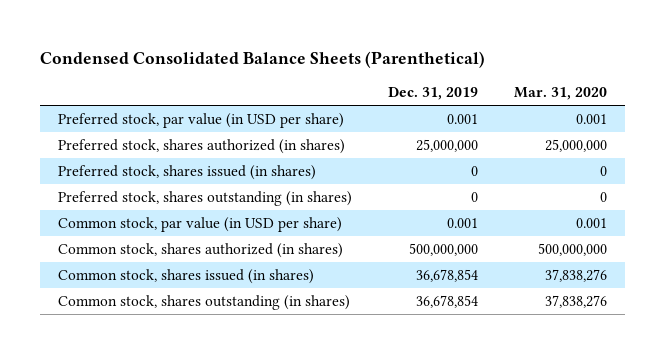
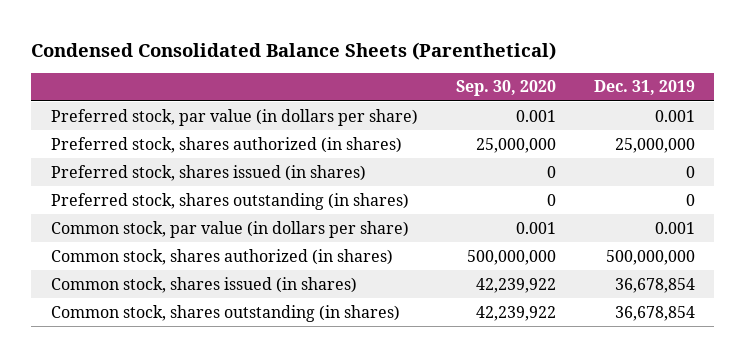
- | Dec. 31, 2019 | Mar. 31, 2020
+ | Sep. 30, 2020 | Dec. 31, 2019
- Preferred stock, par value (in USD per share) | 0.001 | 0.001
+ Preferred stock, par value (in dollars per share) | 0.001 | 0.001
- Common stock, par value (in USD per share) | 0.001 | 0.001
+ Common stock, par value (in dollars per share) | 0.001 | 0.001

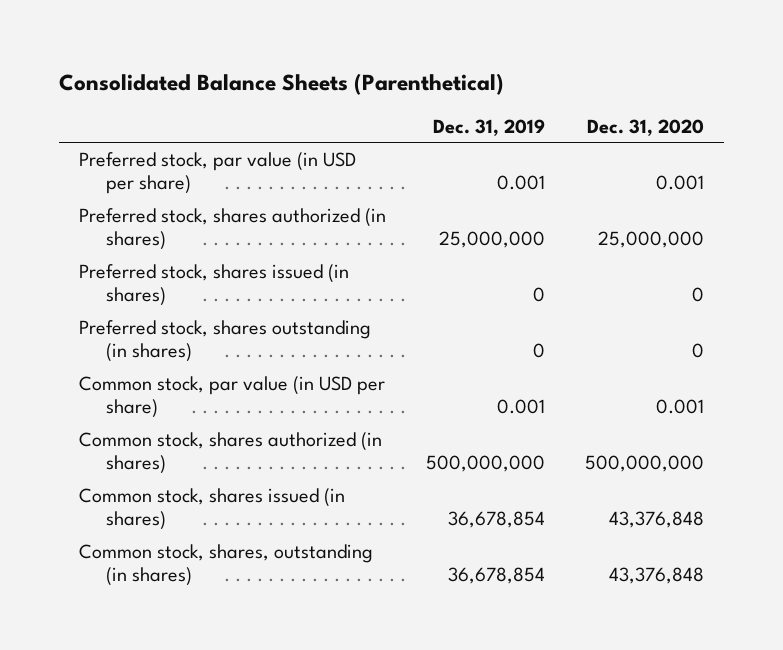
- Condensed Consolidated Balance Sheets (Parenthetical)
+ Consolidated Balance Sheets (Parenthetical)
- | Sep. 30, 2020 | Dec. 31, 2019
+ | Dec. 31, 2019 | Dec. 31, 2020
- Preferred stock, par value (in dollars per share) | 0.001 | 0.001
+ Preferred stock, par value (in USD per share) | 0.001 | 0.001
- Common stock, par value (in dollars per share) | 0.001 | 0.001
+ Common stock, par value (in USD per share) | 0.001 | 0.001
- Common stock, shares outstanding (in shares) | 42,239,922 | 36,678,854
+ Common stock, shares, outstanding (in shares) | 36,678,854 | 43,376,848

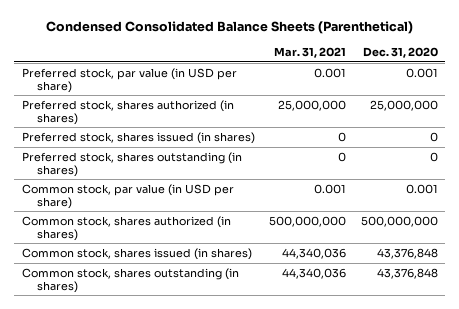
- Consolidated Balance Sheets (Parenthetical)
+ Condensed Consolidated Balance Sheets (Parenthetical)
- | Dec. 31, 2019 | Dec. 31, 2020
+ | Mar. 31, 2021 | Dec. 31, 2020
- Common stock, shares, outstanding (in shares) | 36,678,854 | 43,376,848
+ Common stock, shares outstanding (in shares) | 44,340,036 | 43,376,848

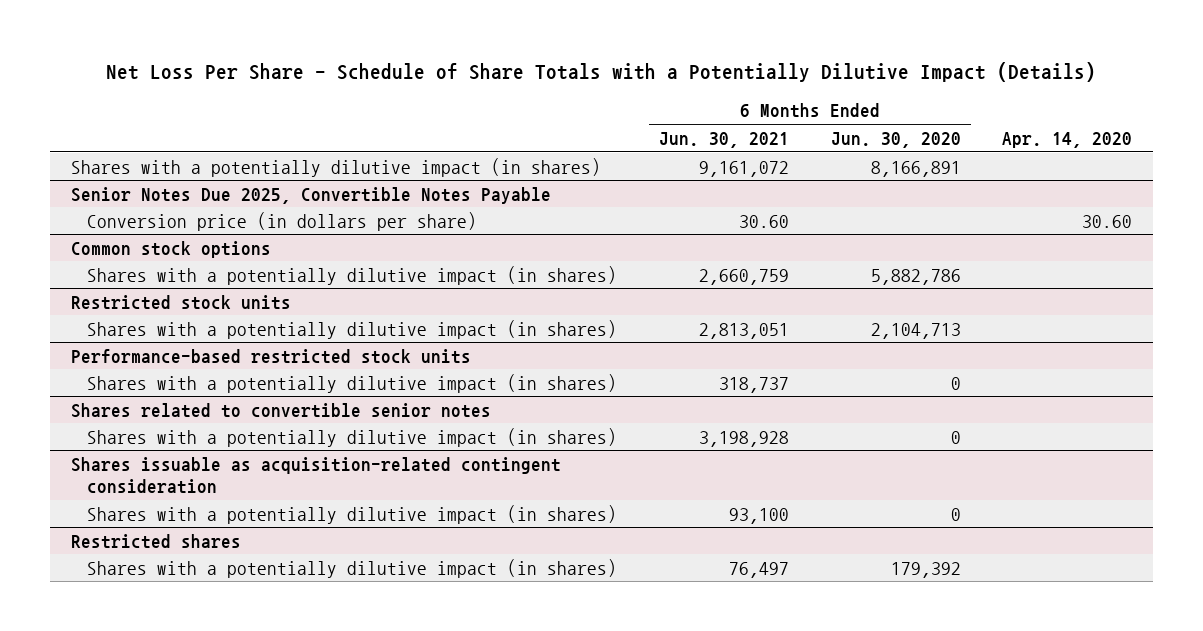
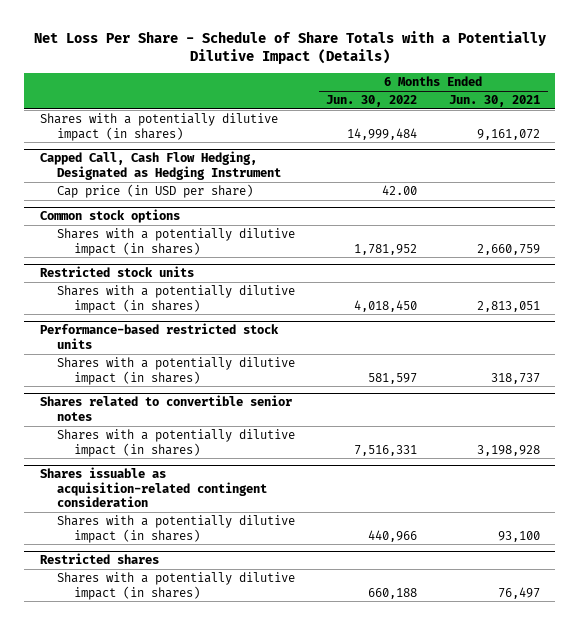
- | 6 Months Ended Jun. 30, 2021 | 6 Months Ended Jun. 30, 2020 | Apr. 14, 2020
+ | 6 Months Ended Jun. 30, 2022 | 6 Months Ended Jun. 30, 2021
- Senior Notes Due 2025, Convertible Notes Payable
- Conversion price (in dollars per share) | 30.60 | | 30.60
+ Capped Call, Cash Flow Hedging, Designated as Hedging Instrument
+ Cap price (in USD per share) | 42.00 |

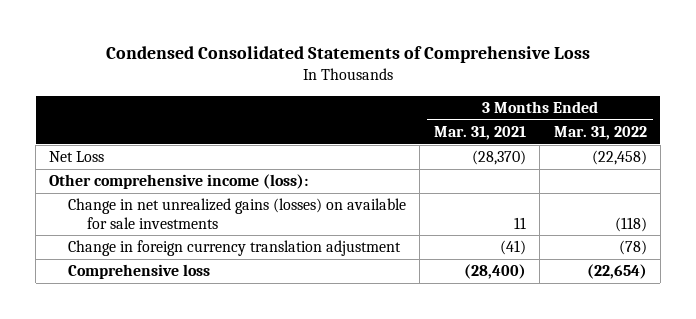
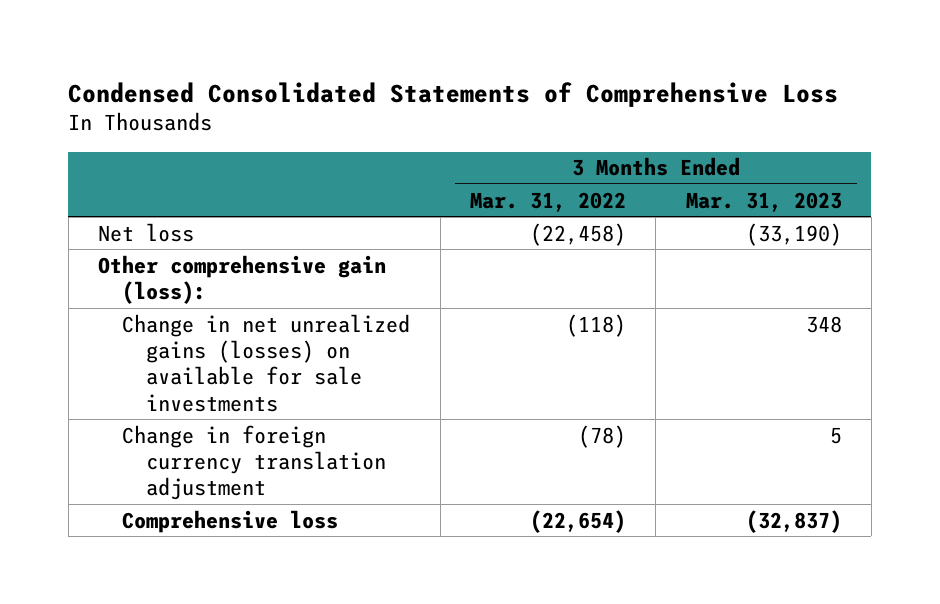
- | 3 Months Ended Mar. 31, 2021 | 3 Months Ended Mar. 31, 2022
+ | 3 Months Ended Mar. 31, 2022 | 3 Months Ended Mar. 31, 2023
- Net Loss | (28,370) | (22,458)
- Other comprehensive income (loss):
+ Net loss | (22,458) | (33,190)
+ Other comprehensive gain (loss):

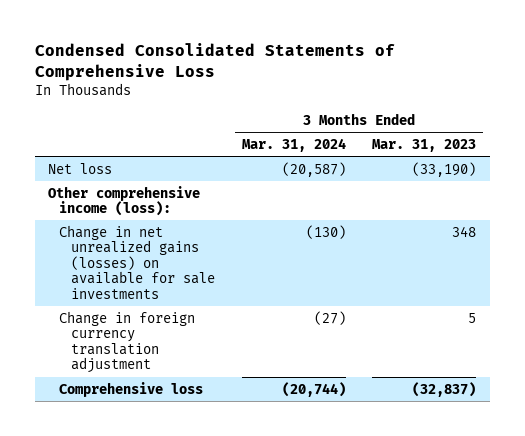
- | 3 Months Ended Mar. 31, 2022 | 3 Months Ended Mar. 31, 2023
+ | 3 Months Ended Mar. 31, 2024 | 3 Months Ended Mar. 31, 2023
- Other comprehensive gain (loss):
+ Other comprehensive income (loss):

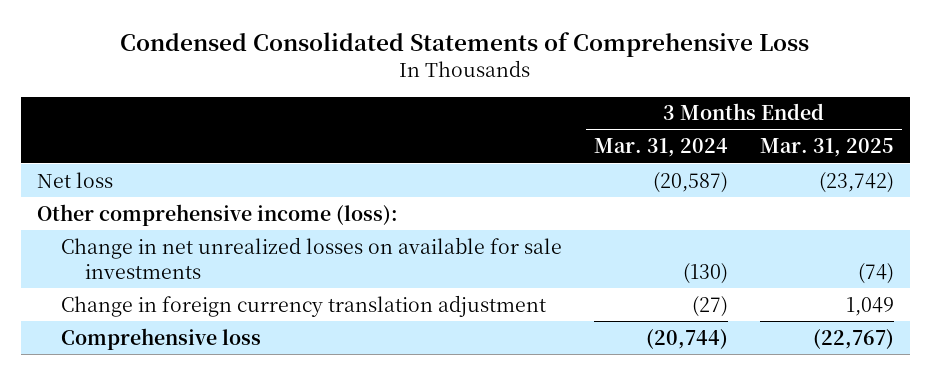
- | 3 Months Ended Mar. 31, 2024 | 3 Months Ended Mar. 31, 2023
+ | 3 Months Ended Mar. 31, 2024 | 3 Months Ended Mar. 31, 2025
- Change in net unrealized gains (losses) on available for sale investments | (130) | 348
+ Change in net unrealized losses on available for sale investments | (130) | (74)

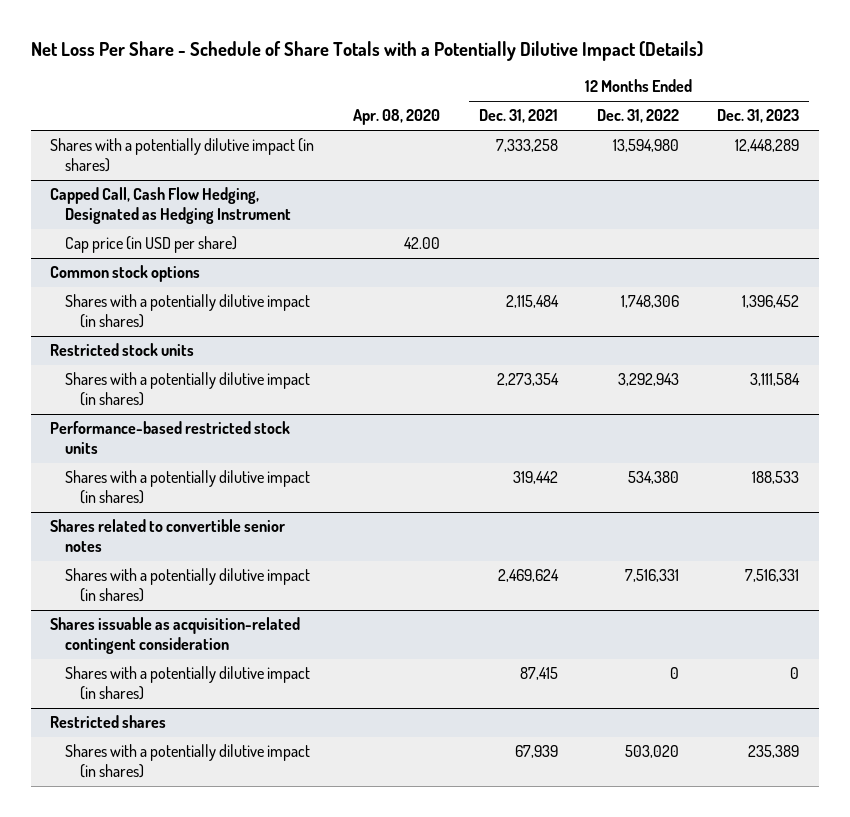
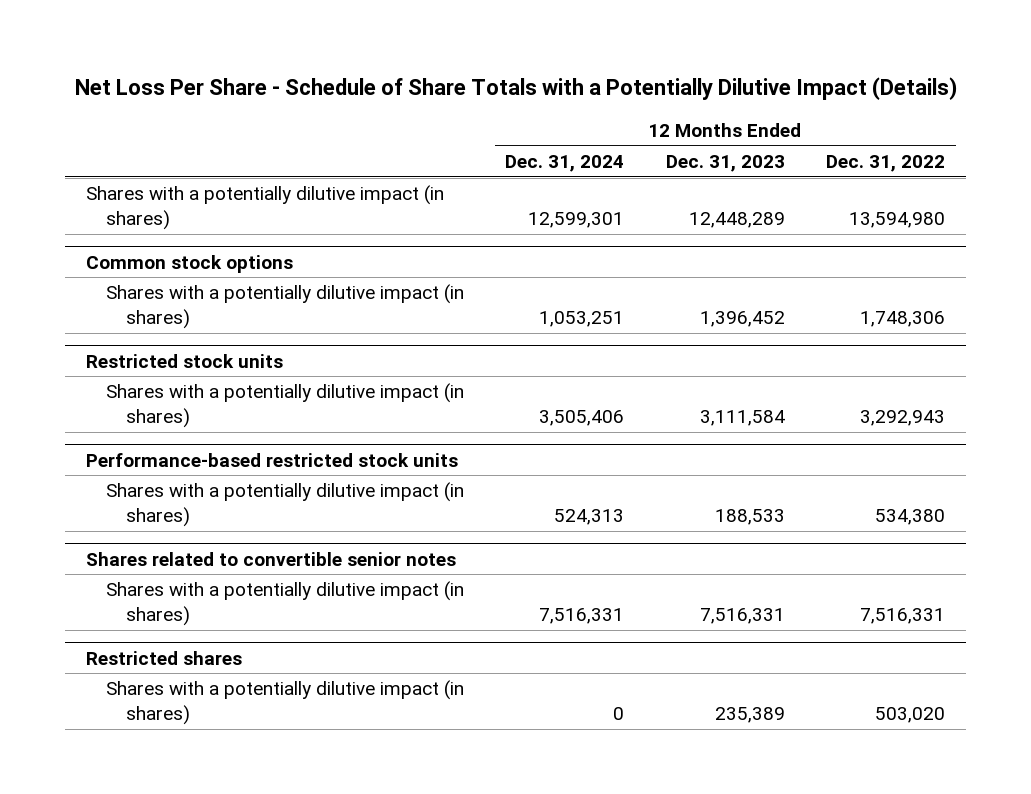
- | Apr. 08, 2020 | 12 Months Ended Dec. 31, 2021 | 12 Months Ended Dec. 31, 2022 | 12 Months Ended Dec. 31, 2023
+ | 12 Months Ended Dec. 31, 2024 | 12 Months Ended Dec. 31, 2023 | 12 Months Ended Dec. 31, 2022
- Capped Call, Cash Flow Hedging, Designated as Hedging Instrument
- Cap price (in USD per share) | 42.00 | | |
- Shares issuable as acquisition-related contingent consideration
- Shares with a potentially dilutive impact (in shares) | | 87,415 | 0 | 0

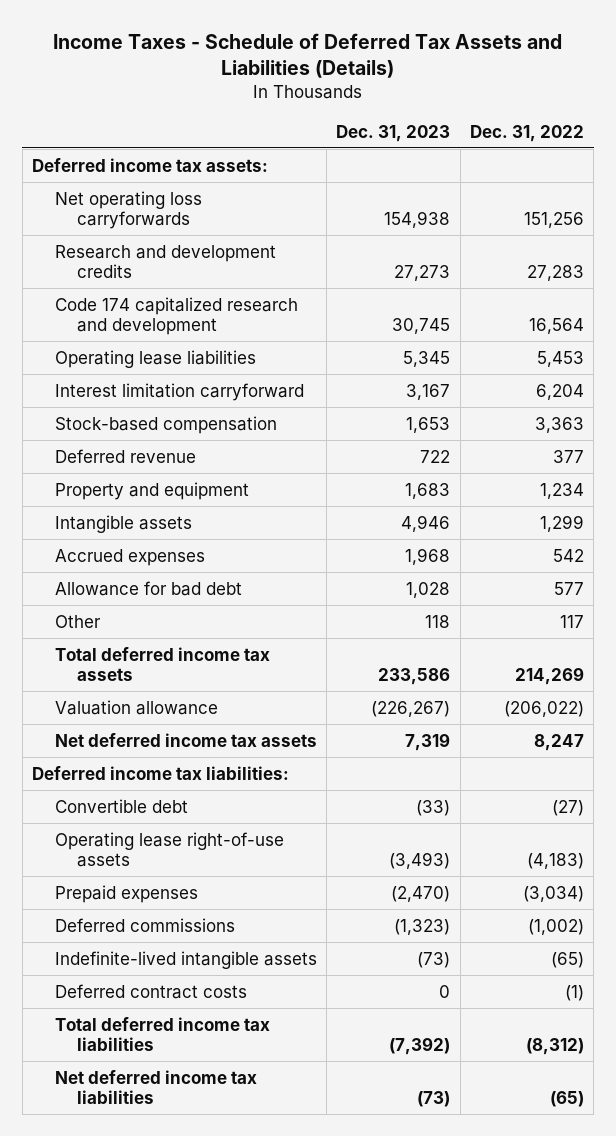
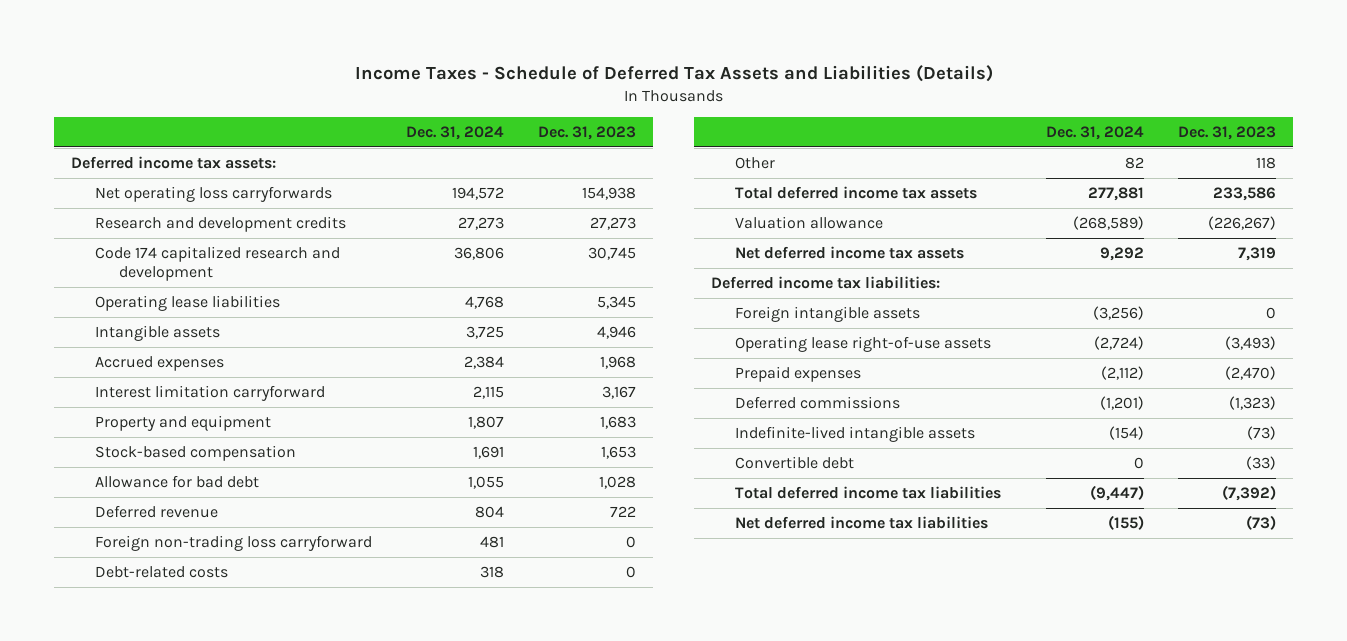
- | Dec. 31, 2023 | Dec. 31, 2022
+ | Dec. 31, 2024 | Dec. 31, 2023
moved down: Interest limitation carryforward | 2,115 | 3,167
moved down: Property and equipment | 1,807 | 1,683
moved down: Stock-based compensation | 1,691 | 1,653
moved down: Deferred revenue | 804 | 722
+ Foreign non-trading loss carryforward | 481 | 0
+ Debt-related costs | 318 | 0
+ Foreign intangible assets | (3,256) | 0
- Deferred contract costs | 0 | (1)
moved down: Convertible debt | 0 | (33)

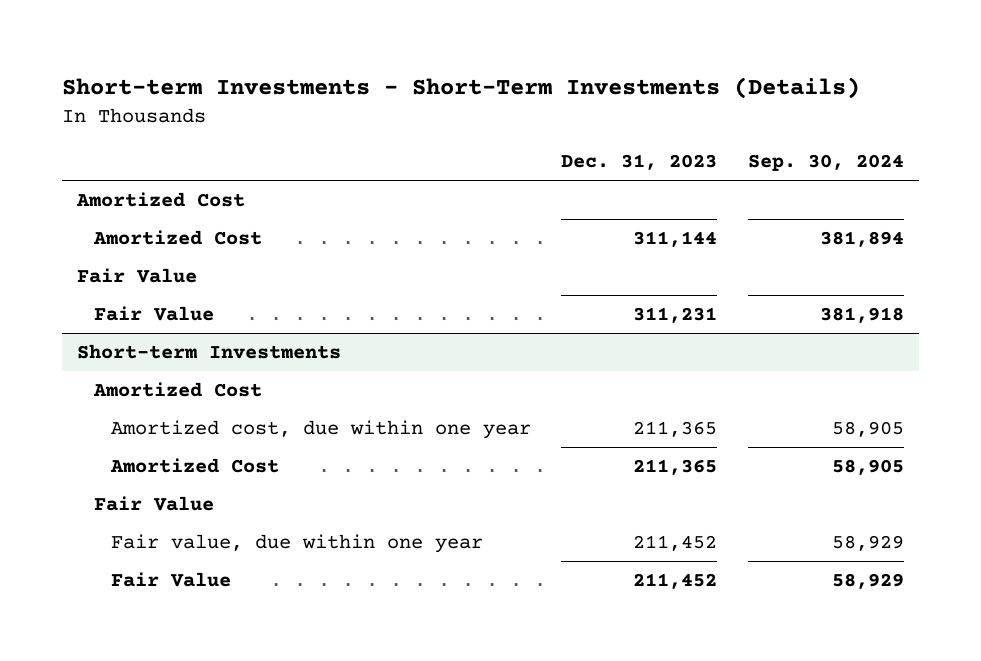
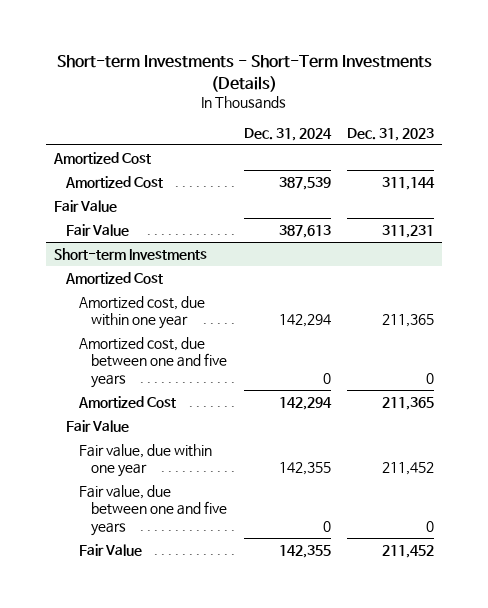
- | Dec. 31, 2023 | Sep. 30, 2024
+ | Dec. 31, 2024 | Dec. 31, 2023
@ Short-term Investments
+ Amortized cost, due between one and five years | 0 | 0
+ Fair value, due between one and five years | 0 | 0

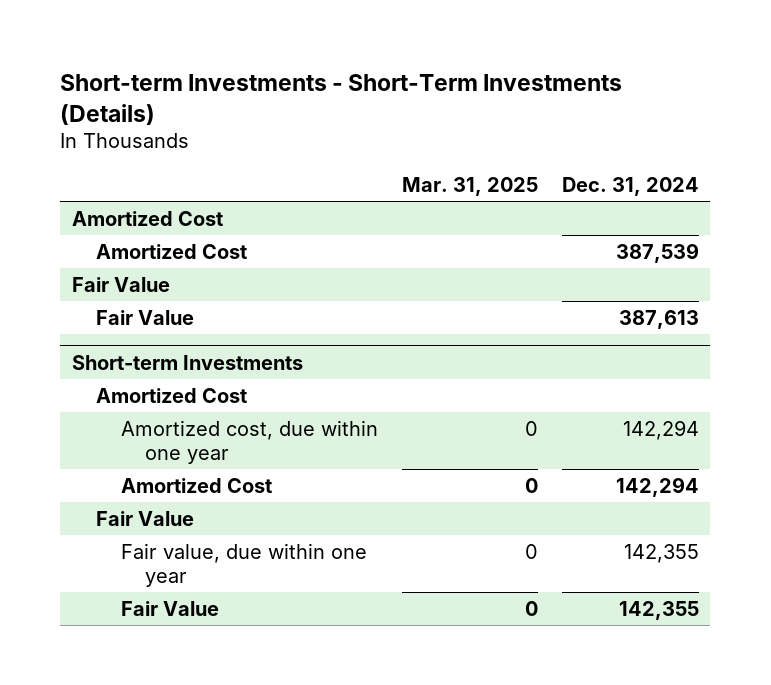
- | Dec. 31, 2024 | Dec. 31, 2023
+ | Mar. 31, 2025 | Dec. 31, 2024
@ Short-term Investments
- Amortized cost, due between one and five years | 0 | 0
- Fair value, due between one and five years | 0 | 0

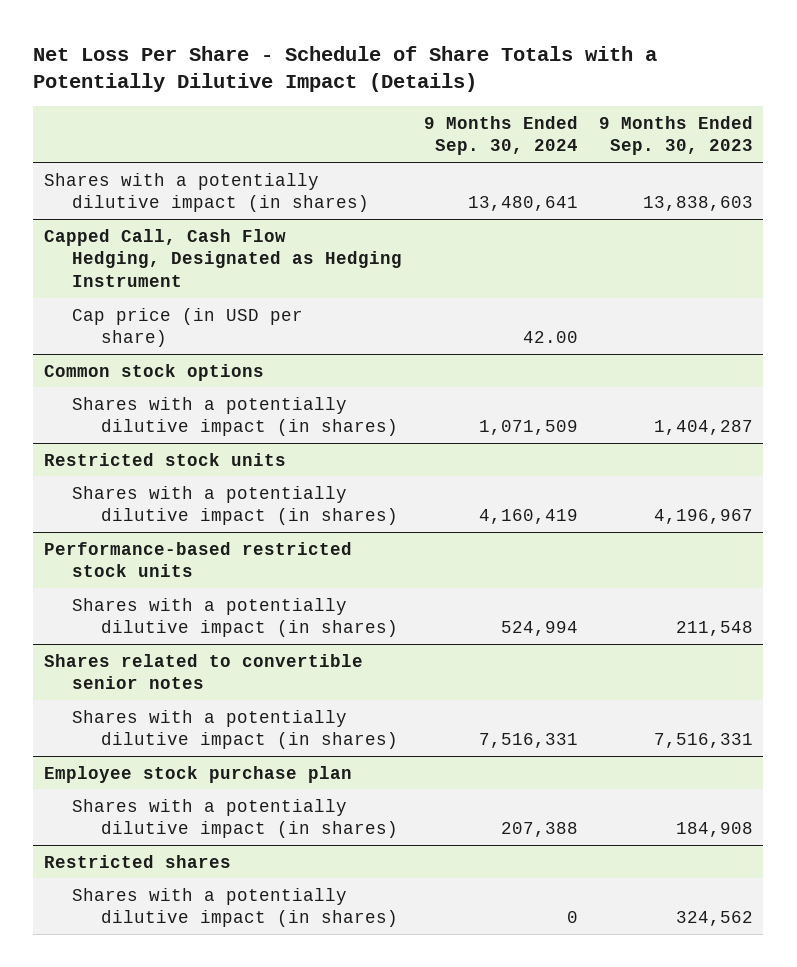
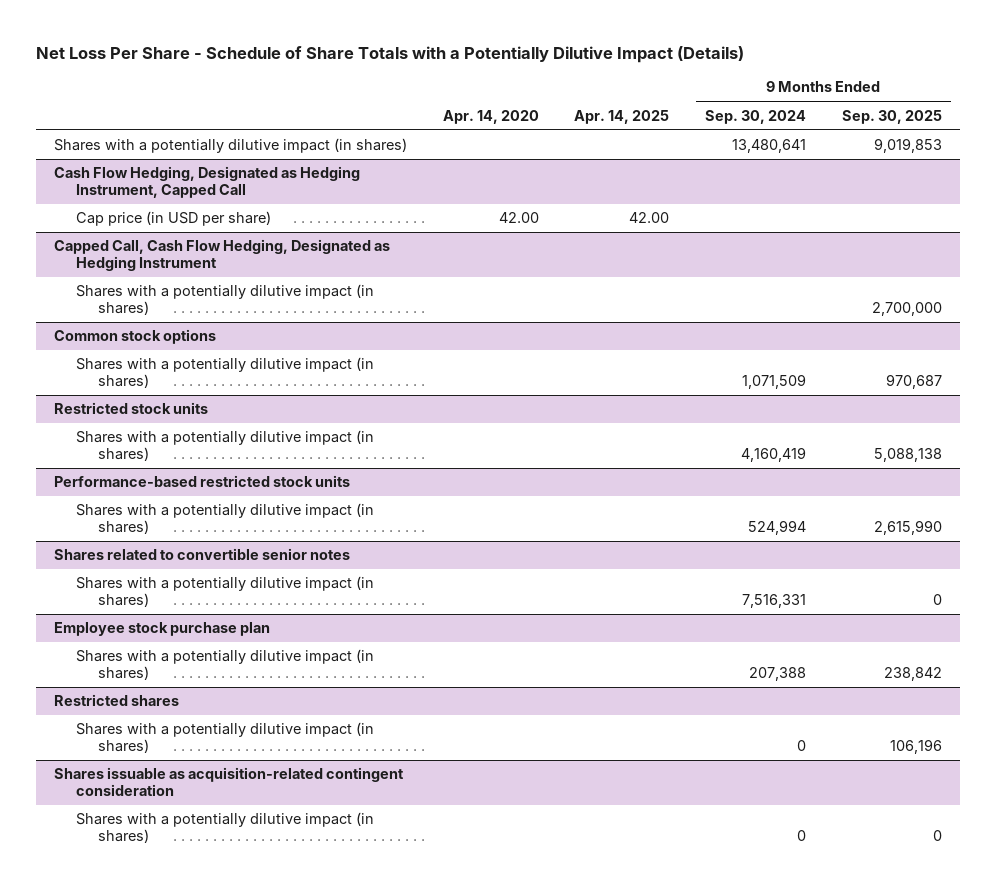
- | 9 Months Ended Sep. 30, 2024 | 9 Months Ended Sep. 30, 2023
+ | Apr. 14, 2020 | Apr. 14, 2025 | 9 Months Ended Sep. 30, 2024 | 9 Months Ended Sep. 30, 2025
+ Cash Flow Hedging, Designated as Hedging Instrument, Capped Call
+ Cap price (in USD per share) | 42.00 | 42.00 | |
@ Capped Call, Cash Flow Hedging, Designated as Hedging Instrument
- Cap price (in USD per share) | 42.00 |
+ Shares with a potentially dilutive impact (in shares) | | | | 2,700,000
+ Shares issuable as acquisition-related contingent consideration
+ Shares with a potentially dilutive impact (in shares) | | | 0 | 0

